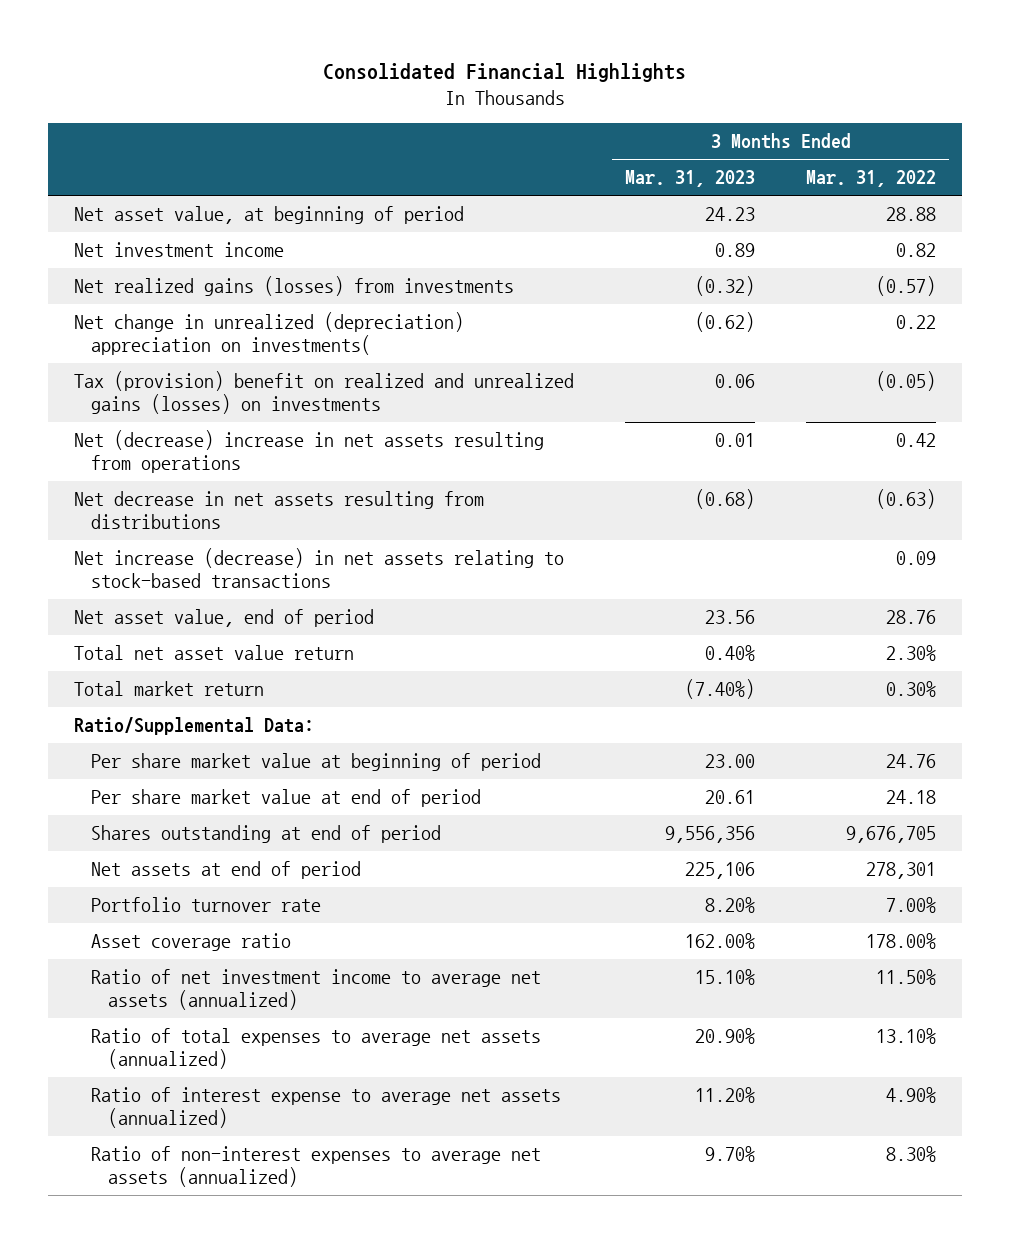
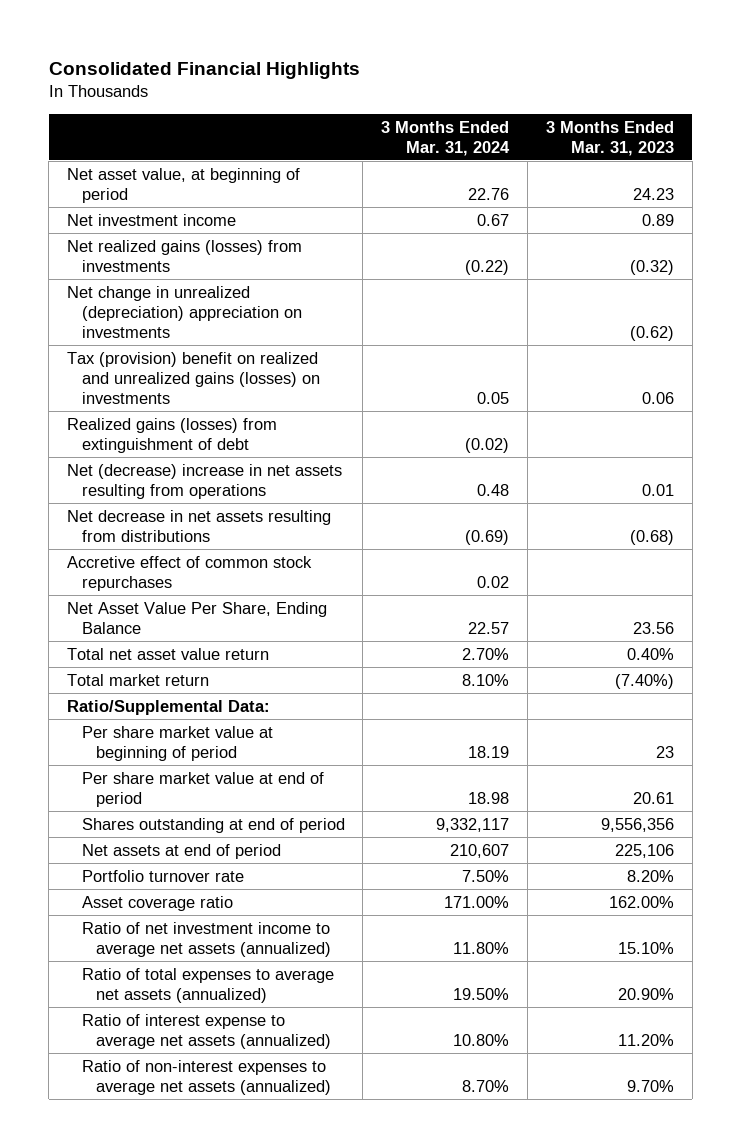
- | 3 Months Ended Mar. 31, 2023 | 3 Months Ended Mar. 31, 2022
+ | 3 Months Ended Mar. 31, 2024 | 3 Months Ended Mar. 31, 2023
- Net change in unrealized (depreciation) appreciation on investments( | (0.62) | 0.22
+ Net change in unrealized (depreciation) appreciation on investments | | (0.62)
+ Realized gains (losses) from extinguishment of debt | (0.02) |
- Net increase (decrease) in net assets relating to stock-based transactions | | 0.09
- Net asset value, end of period | 23.56 | 28.76
+ Accretive effect of common stock repurchases | 0.02 |
+ Net Asset Value Per Share, Ending Balance | 22.57 | 23.56
- Per share market value at beginning of period | 23.00 | 24.76
+ Per share market value at beginning of period | 18.19 | 23

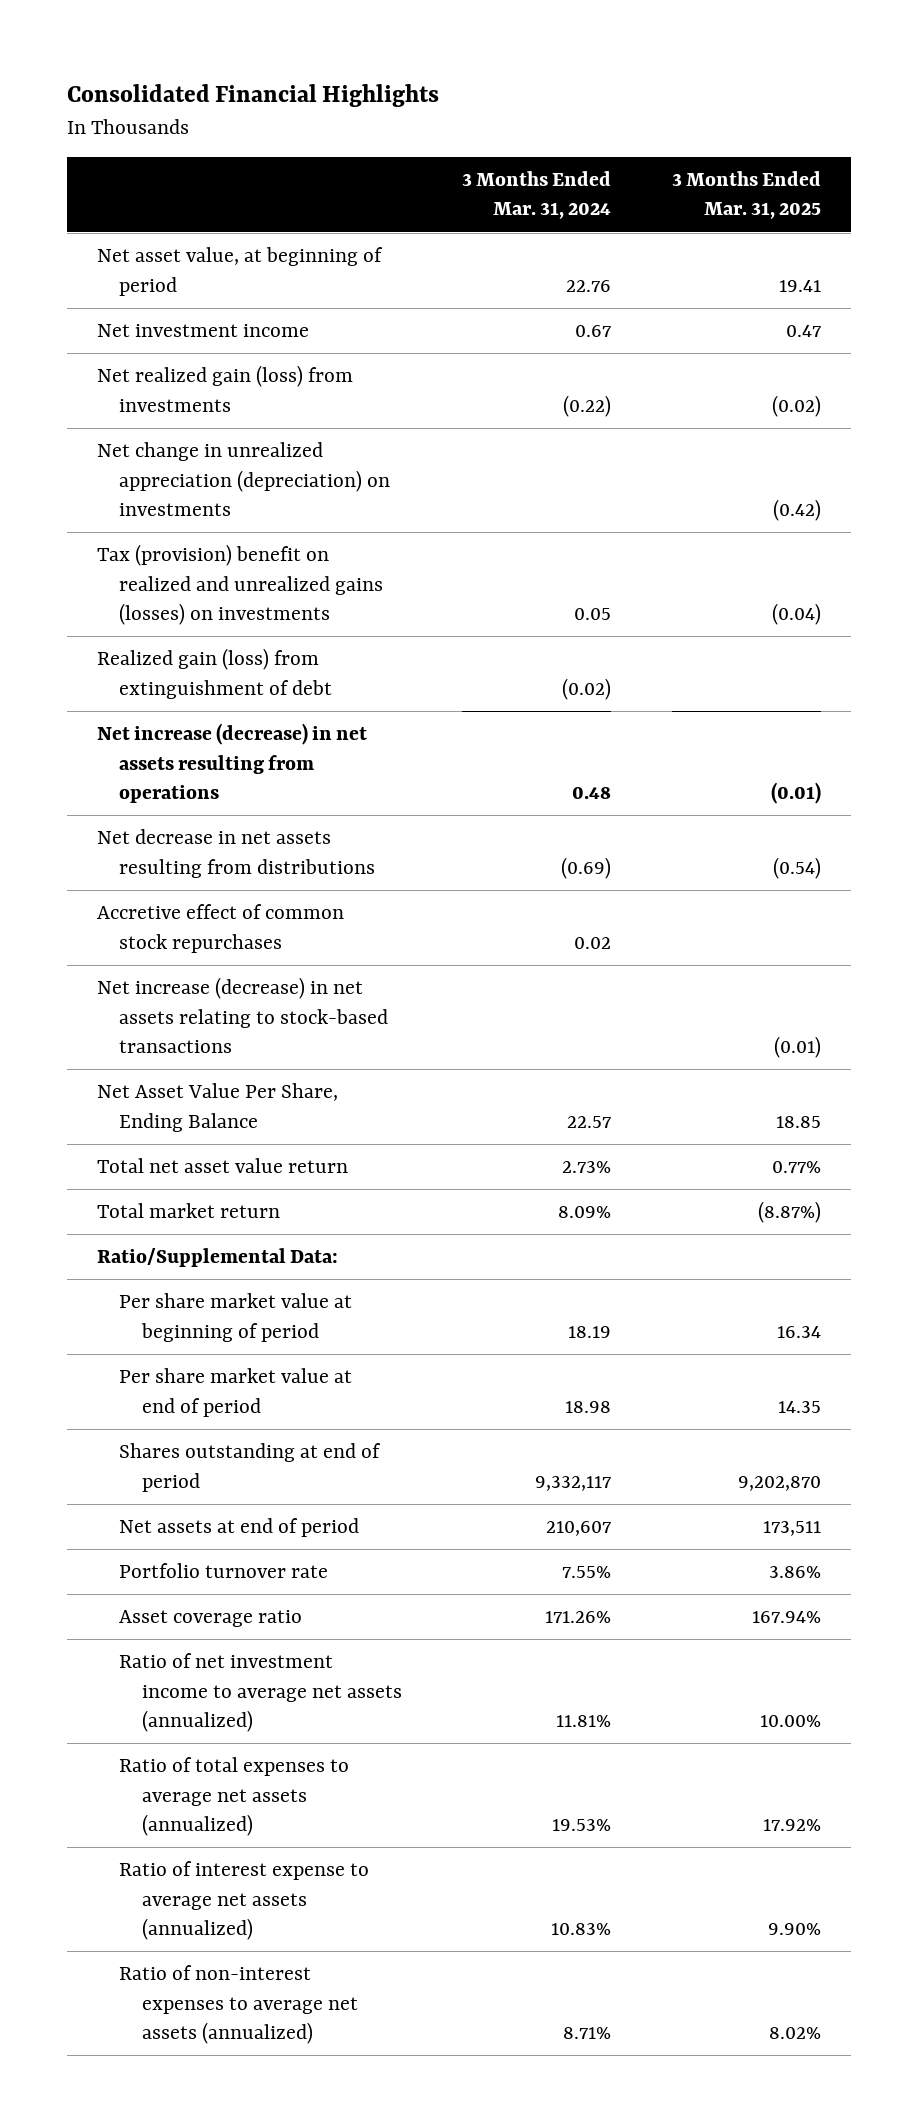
- | 3 Months Ended Mar. 31, 2024 | 3 Months Ended Mar. 31, 2023
+ | 3 Months Ended Mar. 31, 2024 | 3 Months Ended Mar. 31, 2025
- Net realized gains (losses) from investments | (0.22) | (0.32)
- Net change in unrealized (depreciation) appreciation on investments | | (0.62)
+ Net realized gain (loss) from investments | (0.22) | (0.02)
+ Net change in unrealized appreciation (depreciation) on investments | | (0.42)
- Realized gains (losses) from extinguishment of debt | (0.02) |
- Net (decrease) increase in net assets resulting from operations | 0.48 | 0.01
+ Realized gain (loss) from extinguishment of debt | (0.02) |
+ Net increase (decrease) in net assets resulting from operations | 0.48 | (0.01)
+ Net increase (decrease) in net assets relating to stock-based transactions | | (0.01)
- Total net asset value return | 2.70% | 0.40%
- Total market return | 8.10% | (7.40%)
+ Total net asset value return | 2.73% | 0.77%
+ Total market return | 8.09% | (8.87%)
- Portfolio turnover rate | 7.50% | 8.20%
- Asset coverage ratio | 171.00% | 162.00%
- Ratio of net investment income to average net assets (annualized) | 11.80% | 15.10%
- Ratio of total expenses to average net assets (annualized) | 19.50% | 20.90%
- Ratio of interest expense to average net assets (annualized) | 10.80% | 11.20%
- Ratio of non-interest expenses to average net assets (annualized) | 8.70% | 9.70%
+ Portfolio turnover rate | 7.55% | 3.86%
+ Asset coverage ratio | 171.26% | 167.94%
+ Ratio of net investment income to average net assets (annualized) | 11.81% | 10.00%
+ Ratio of total expenses to average net assets (annualized) | 19.53% | 17.92%
+ Ratio of interest expense to average net assets (annualized) | 10.83% | 9.90%
+ Ratio of non-interest expenses to average net assets (annualized) | 8.71% | 8.02%

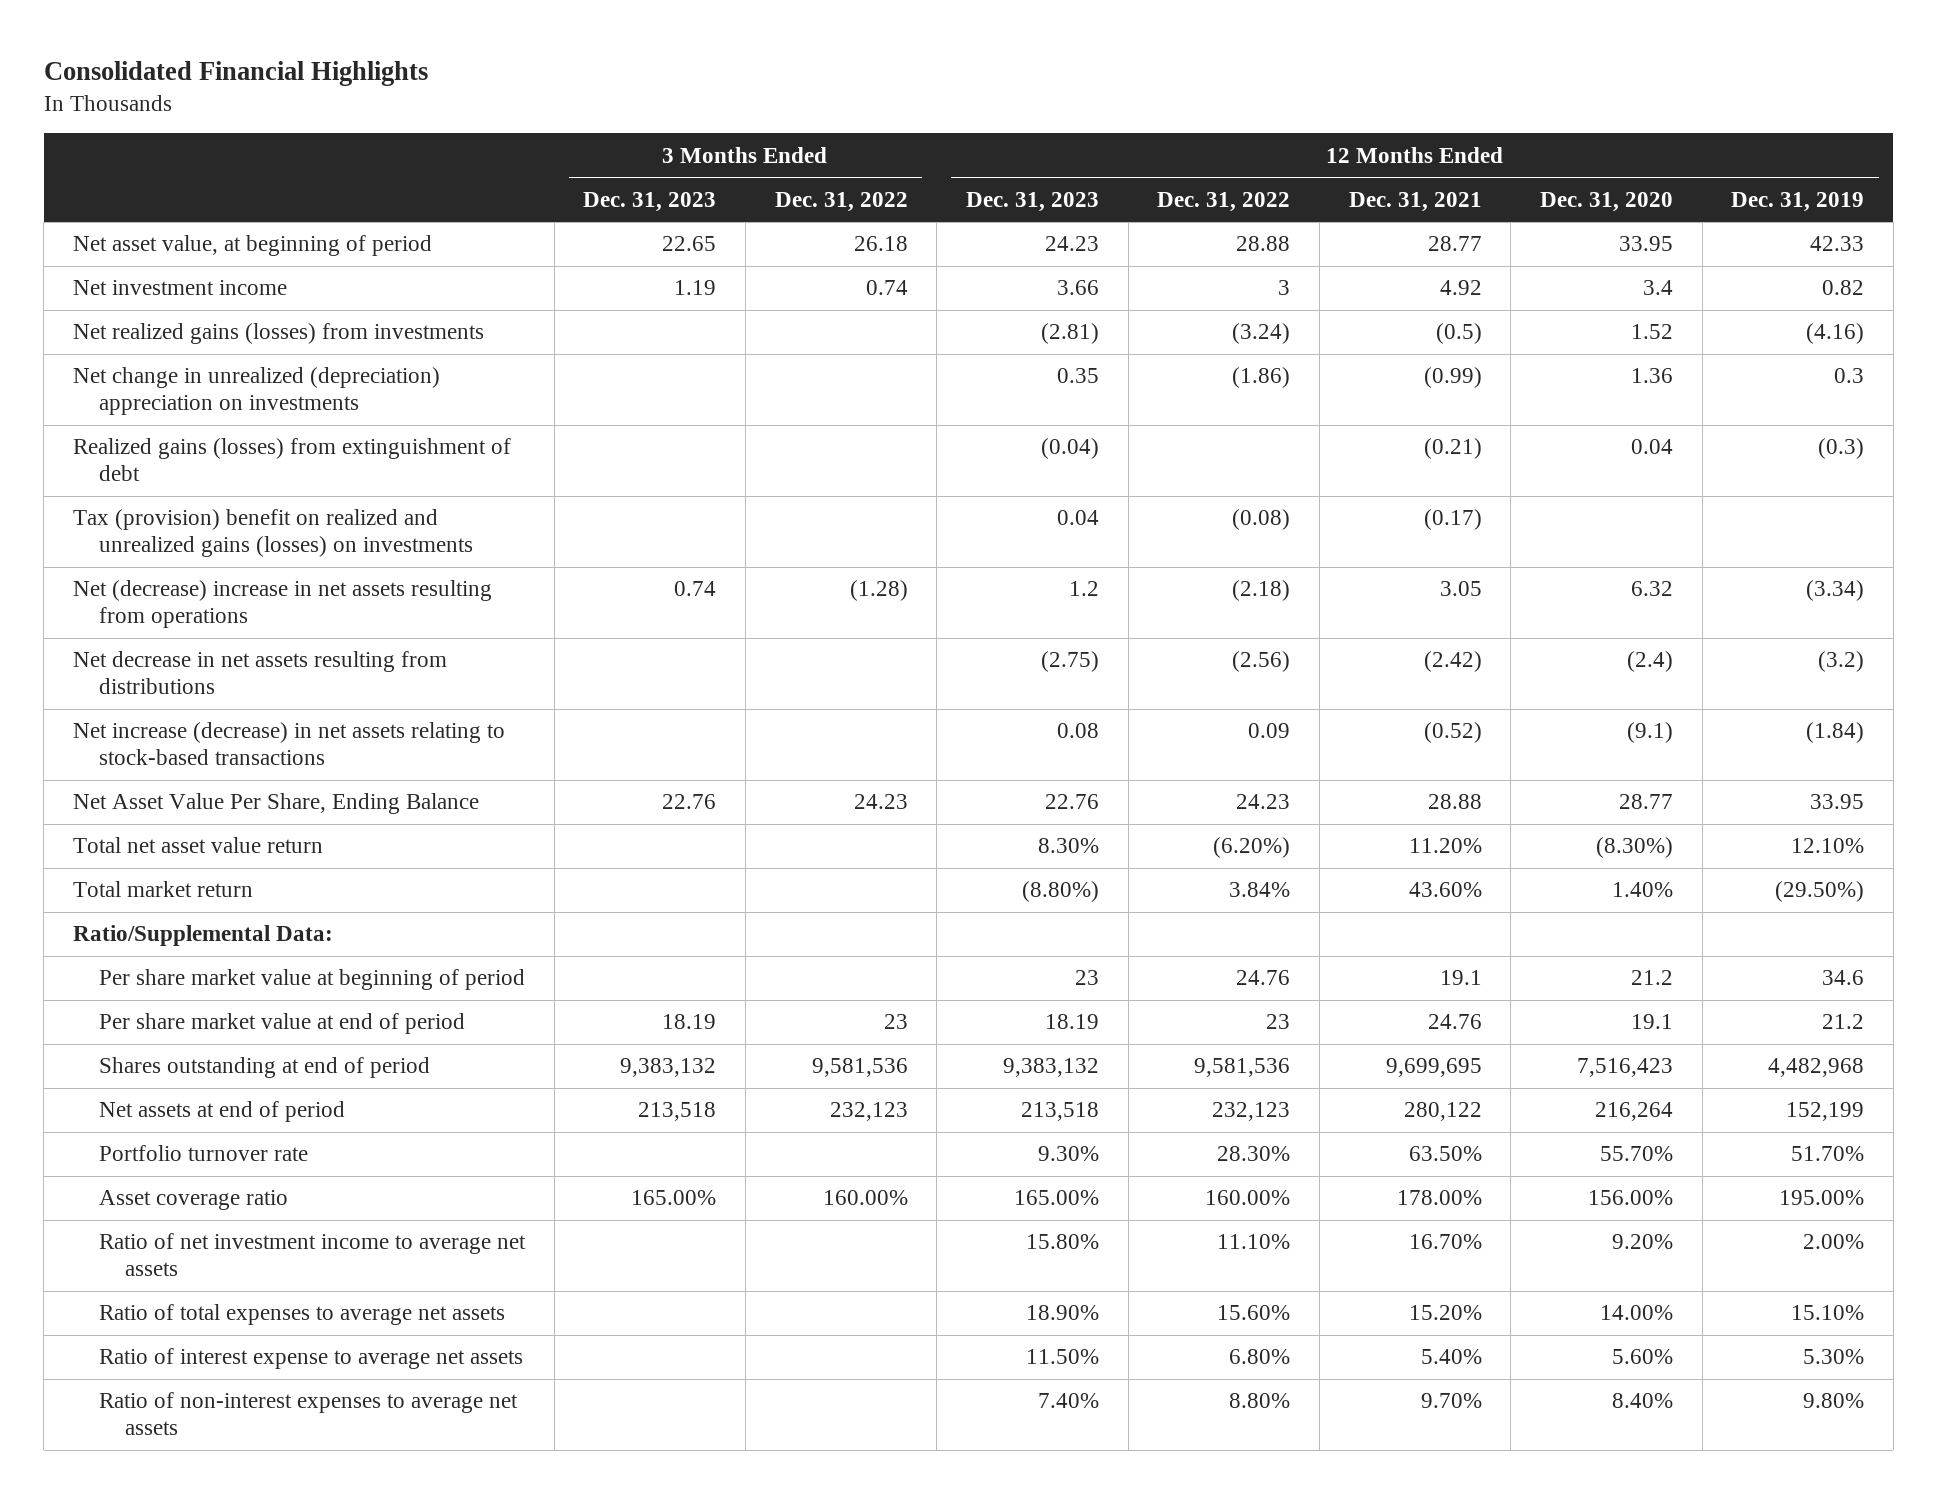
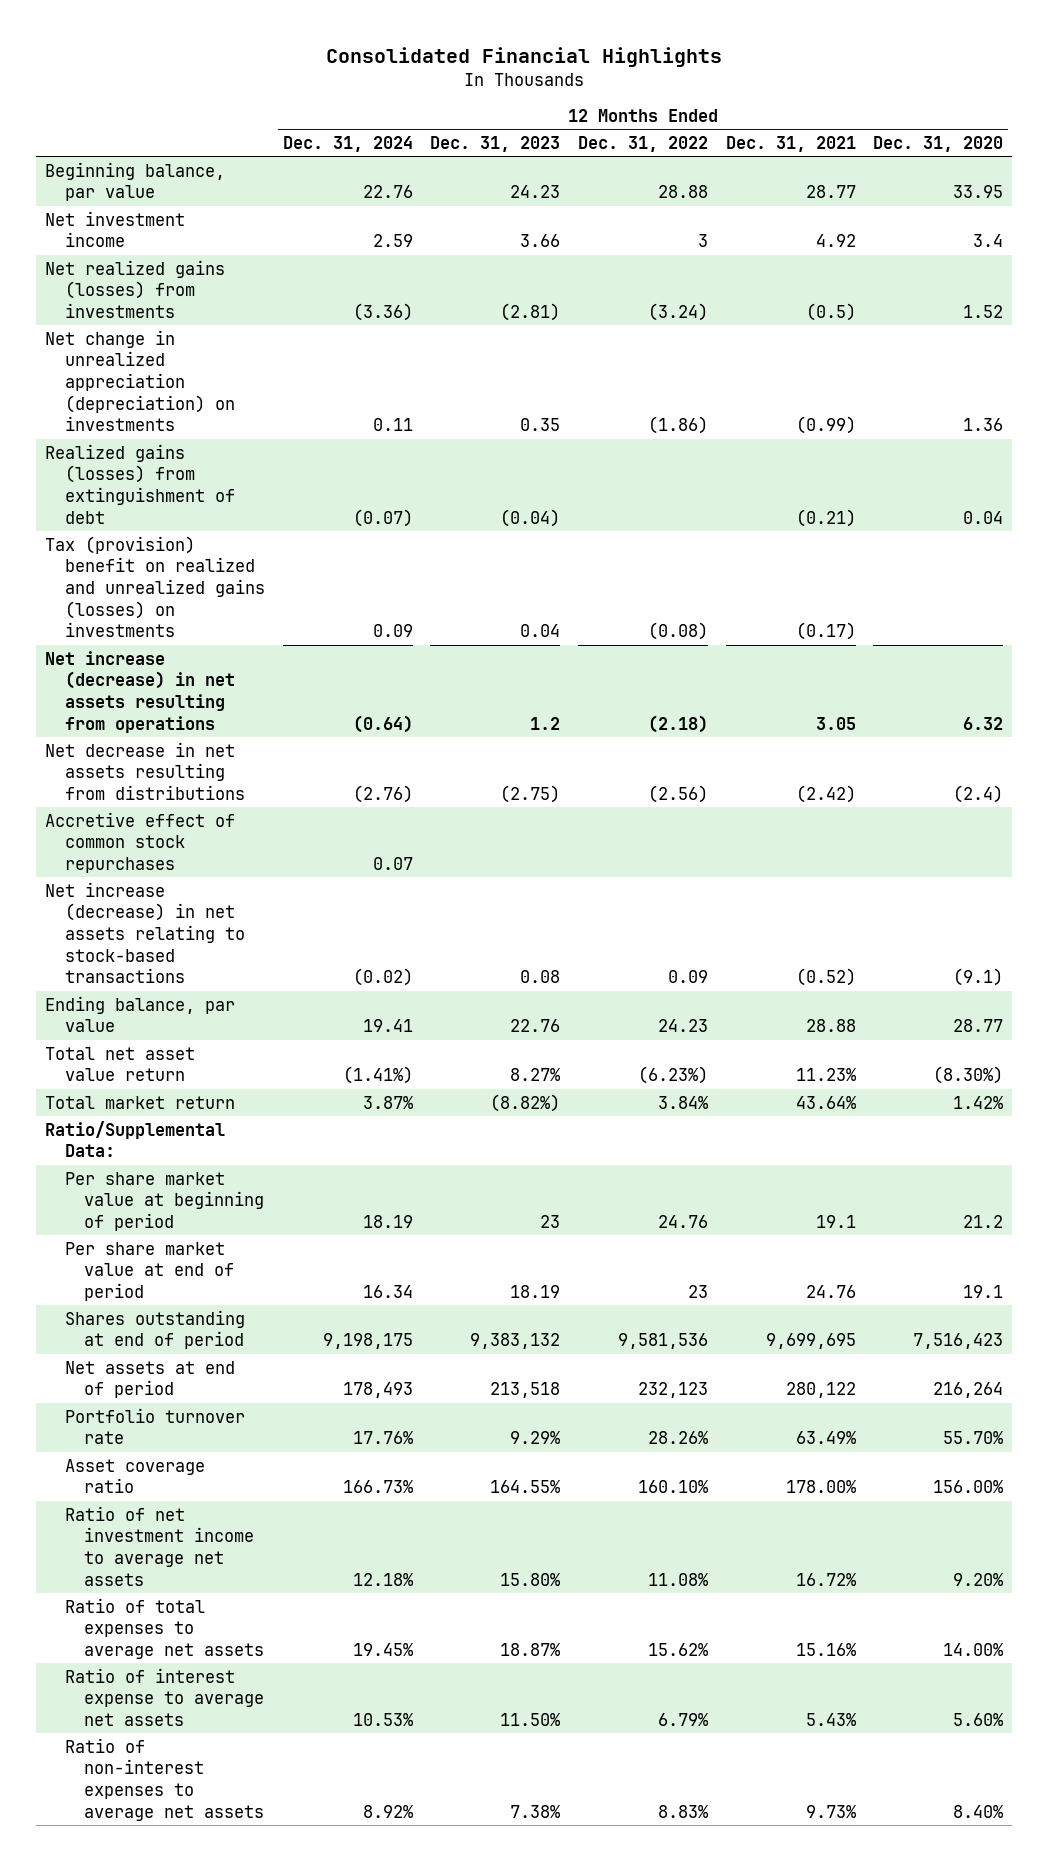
- | 3 Months Ended Dec. 31, 2023 | 3 Months Ended Dec. 31, 2022 | 12 Months Ended Dec. 31, 2023 | 12 Months Ended Dec. 31, 2022 | 12 Months Ended Dec. 31, 2021 | 12 Months Ended Dec. 31, 2020 | 12 Months Ended Dec. 31, 2019
+ | 12 Months Ended Dec. 31, 2024 | 12 Months Ended Dec. 31, 2023 | 12 Months Ended Dec. 31, 2022 | 12 Months Ended Dec. 31, 2021 | 12 Months Ended Dec. 31, 2020
- Net asset value, at beginning of period | 22.65 | 26.18 | 24.23 | 28.88 | 28.77 | 33.95 | 42.33
+ Beginning balance, par value | 22.76 | 24.23 | 28.88 | 28.77 | 33.95
- Net change in unrealized (depreciation) appreciation on investments | | | 0.35 | (1.86) | (0.99) | 1.36 | 0.3
+ Net change in unrealized appreciation (depreciation) on investments | 0.11 | 0.35 | (1.86) | (0.99) | 1.36
- Net (decrease) increase in net assets resulting from operations | 0.74 | (1.28) | 1.2 | (2.18) | 3.05 | 6.32 | (3.34)
+ Net increase (decrease) in net assets resulting from operations | (0.64) | 1.2 | (2.18) | 3.05 | 6.32
+ Accretive effect of common stock repurchases | 0.07 | | | |
- Net Asset Value Per Share, Ending Balance | 22.76 | 24.23 | 22.76 | 24.23 | 28.88 | 28.77 | 33.95
- Total net asset value return | | | 8.30% | (6.20%) | 11.20% | (8.30%) | 12.10%
- Total market return | | | (8.80%) | 3.84% | 43.60% | 1.40% | (29.50%)
+ Ending balance, par value | 19.41 | 22.76 | 24.23 | 28.88 | 28.77
+ Total net asset value return | (1.41%) | 8.27% | (6.23%) | 11.23% | (8.30%)
+ Total market return | 3.87% | (8.82%) | 3.84% | 43.64% | 1.42%
- Portfolio turnover rate | | | 9.30% | 28.30% | 63.50% | 55.70% | 51.70%
- Asset coverage ratio | 165.00% | 160.00% | 165.00% | 160.00% | 178.00% | 156.00% | 195.00%
- Ratio of net investment income to average net assets | | | 15.80% | 11.10% | 16.70% | 9.20% | 2.00%
- Ratio of total expenses to average net assets | | | 18.90% | 15.60% | 15.20% | 14.00% | 15.10%
- Ratio of interest expense to average net assets | | | 11.50% | 6.80% | 5.40% | 5.60% | 5.30%
- Ratio of non-interest expenses to average net assets | | | 7.40% | 8.80% | 9.70% | 8.40% | 9.80%
+ Portfolio turnover rate | 17.76% | 9.29% | 28.26% | 63.49% | 55.70%
+ Asset coverage ratio | 166.73% | 164.55% | 160.10% | 178.00% | 156.00%
+ Ratio of net investment income to average net assets | 12.18% | 15.80% | 11.08% | 16.72% | 9.20%
+ Ratio of total expenses to average net assets | 19.45% | 18.87% | 15.62% | 15.16% | 14.00%
+ Ratio of interest expense to average net assets | 10.53% | 11.50% | 6.79% | 5.43% | 5.60%
+ Ratio of non-interest expenses to average net assets | 8.92% | 7.38% | 8.83% | 9.73% | 8.40%

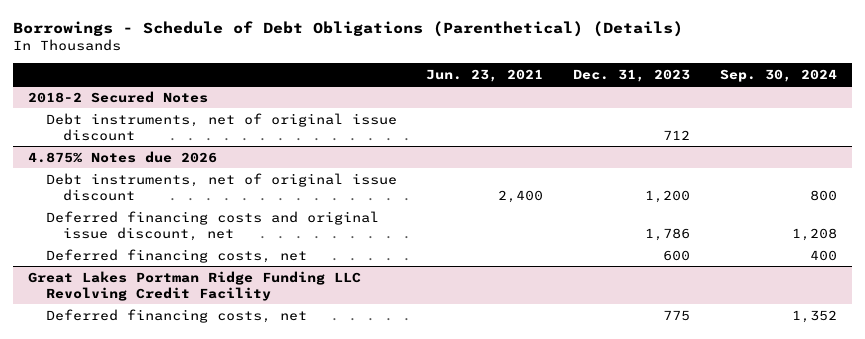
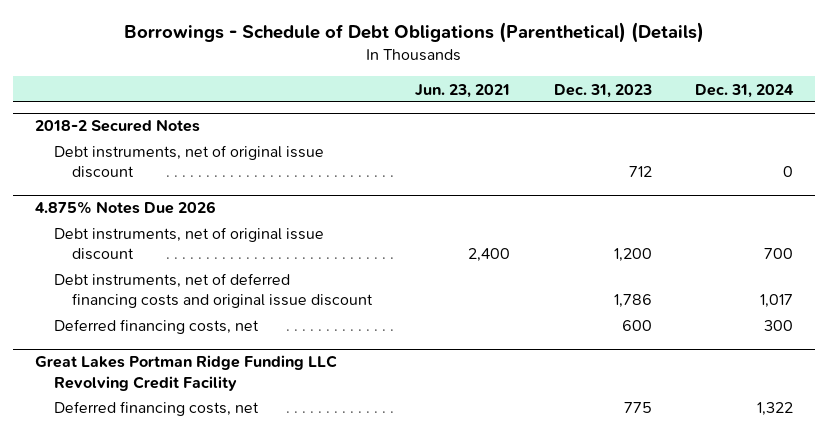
- | Jun. 23, 2021 | Dec. 31, 2023 | Sep. 30, 2024
+ | Jun. 23, 2021 | Dec. 31, 2023 | Dec. 31, 2024
- 4.875% Notes due 2026
+ 4.875% Notes Due 2026
- Deferred financing costs and original issue discount, net | | 1,786 | 1,208
+ Debt instruments, net of deferred financing costs and original issue discount | | 1,786 | 1,017

